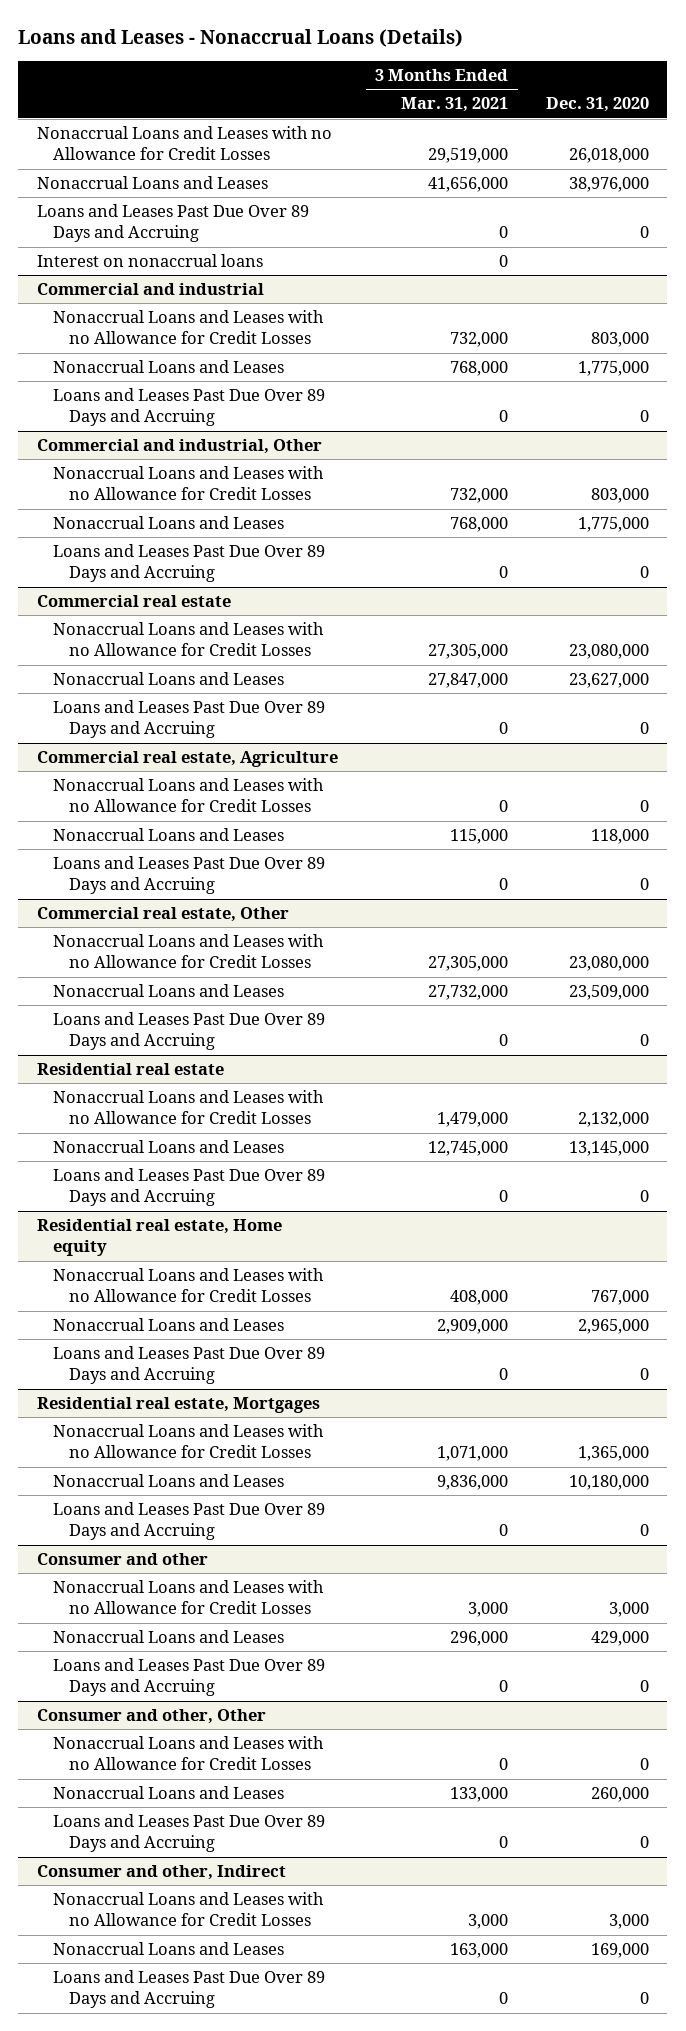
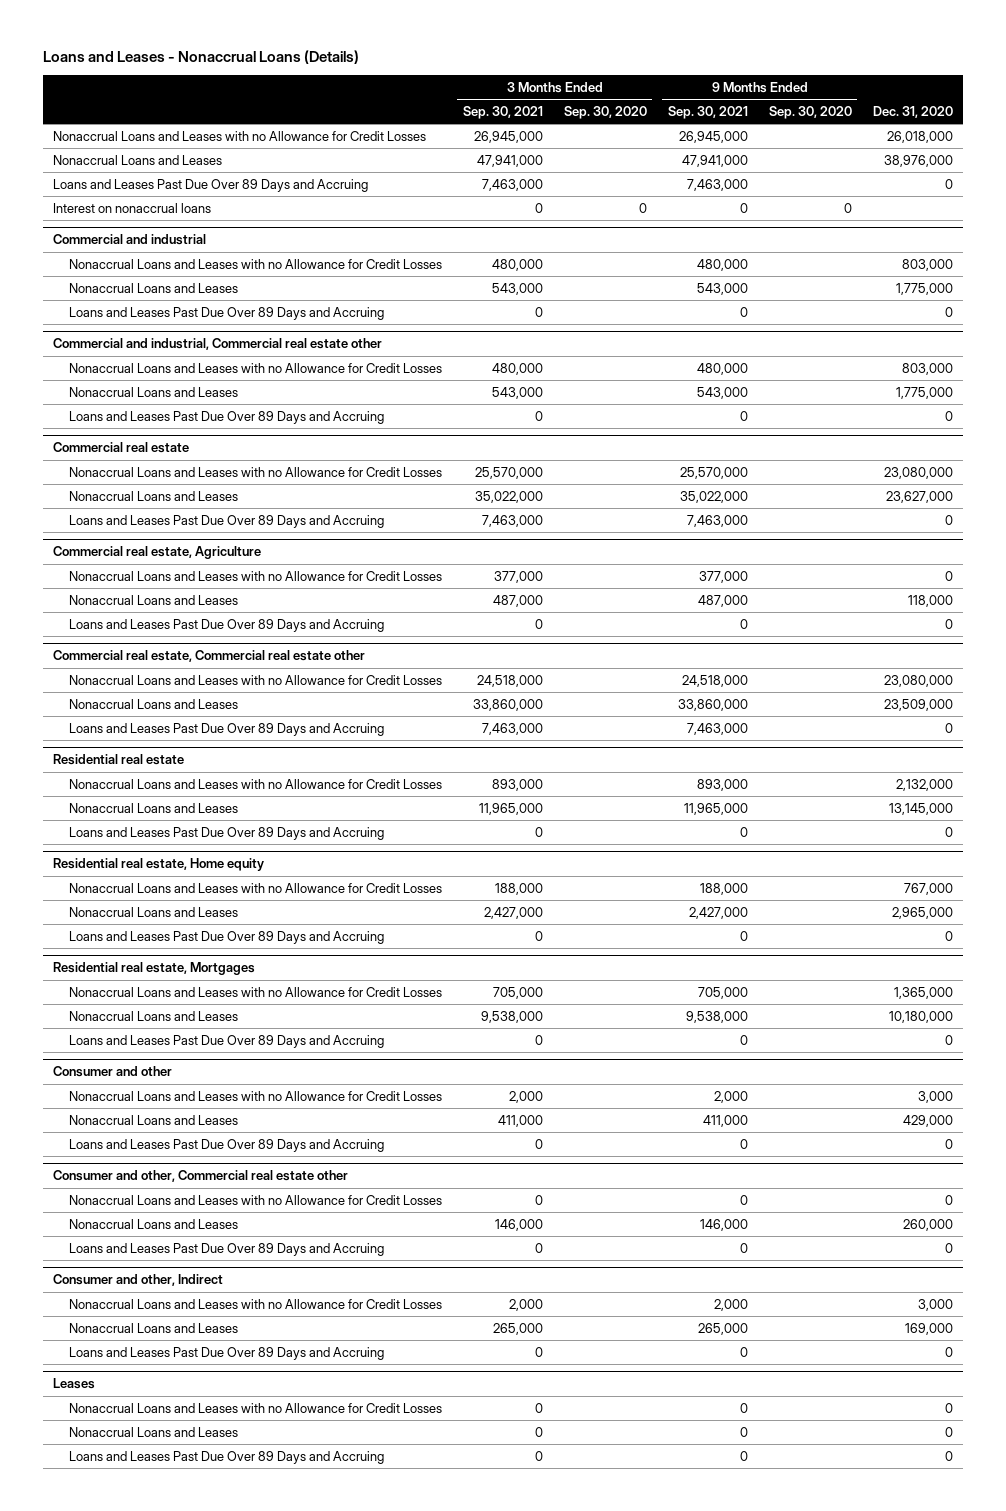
- | 3 Months Ended Mar. 31, 2021 | Dec. 31, 2020
+ | 3 Months Ended Sep. 30, 2021 | 3 Months Ended Sep. 30, 2020 | 9 Months Ended Sep. 30, 2021 | 9 Months Ended Sep. 30, 2020 | Dec. 31, 2020
- Commercial and industrial, Other
+ Commercial and industrial, Commercial real estate other
- Commercial real estate, Other
+ Commercial real estate, Commercial real estate other
- Consumer and other, Other
+ Consumer and other, Commercial real estate other
+ Leases
+ Nonaccrual Loans and Leases with no Allowance for Credit Losses | 0 | | 0 | | 0
+ Nonaccrual Loans and Leases | 0 | | 0 | | 0
+ Loans and Leases Past Due Over 89 Days and Accruing | 0 | | 0 | | 0

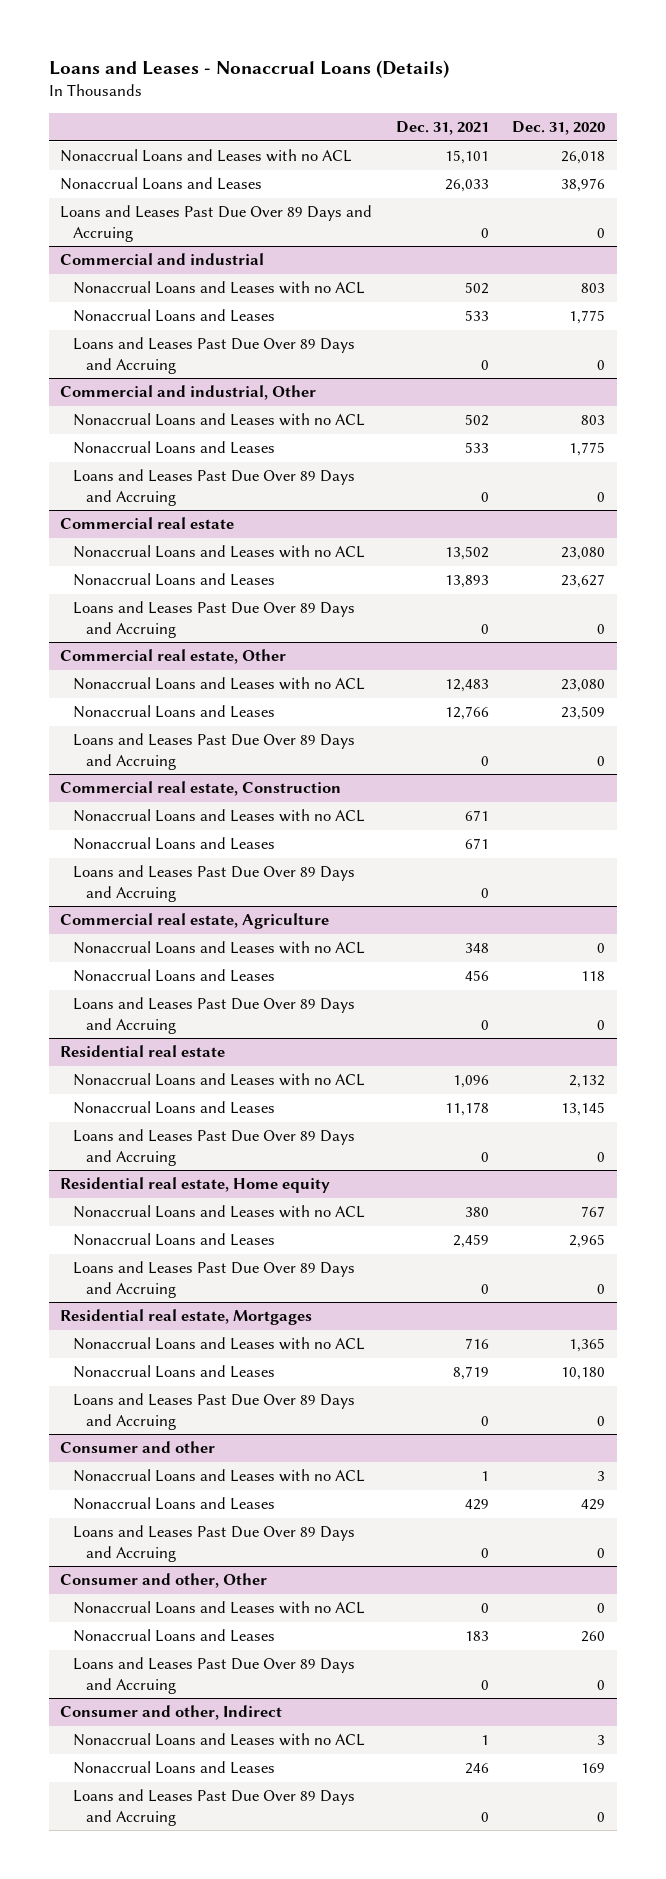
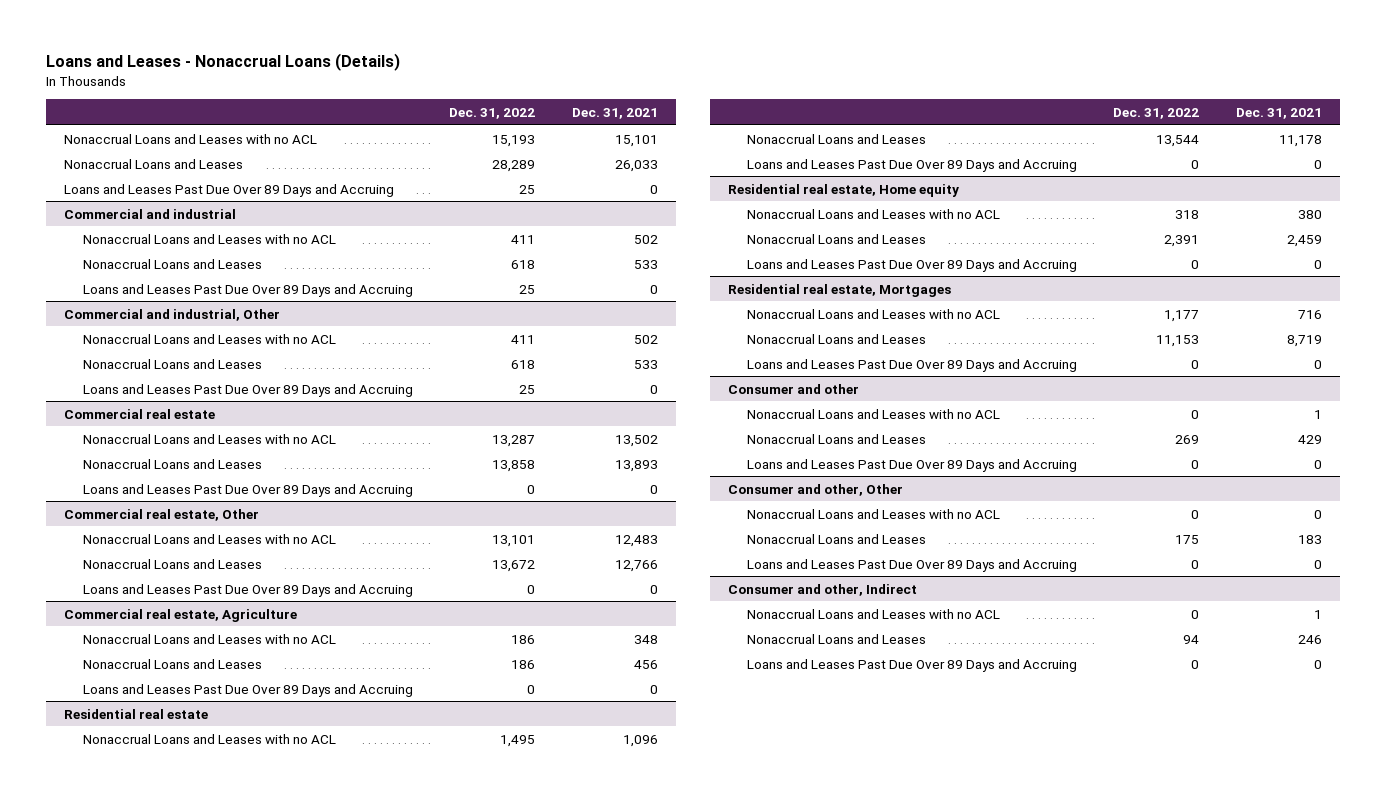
- | Dec. 31, 2021 | Dec. 31, 2020
+ | Dec. 31, 2022 | Dec. 31, 2021
- Commercial real estate, Construction
- Nonaccrual Loans and Leases with no ACL | 671 |
- Nonaccrual Loans and Leases | 671 |
- Loans and Leases Past Due Over 89 Days and Accruing | 0 |

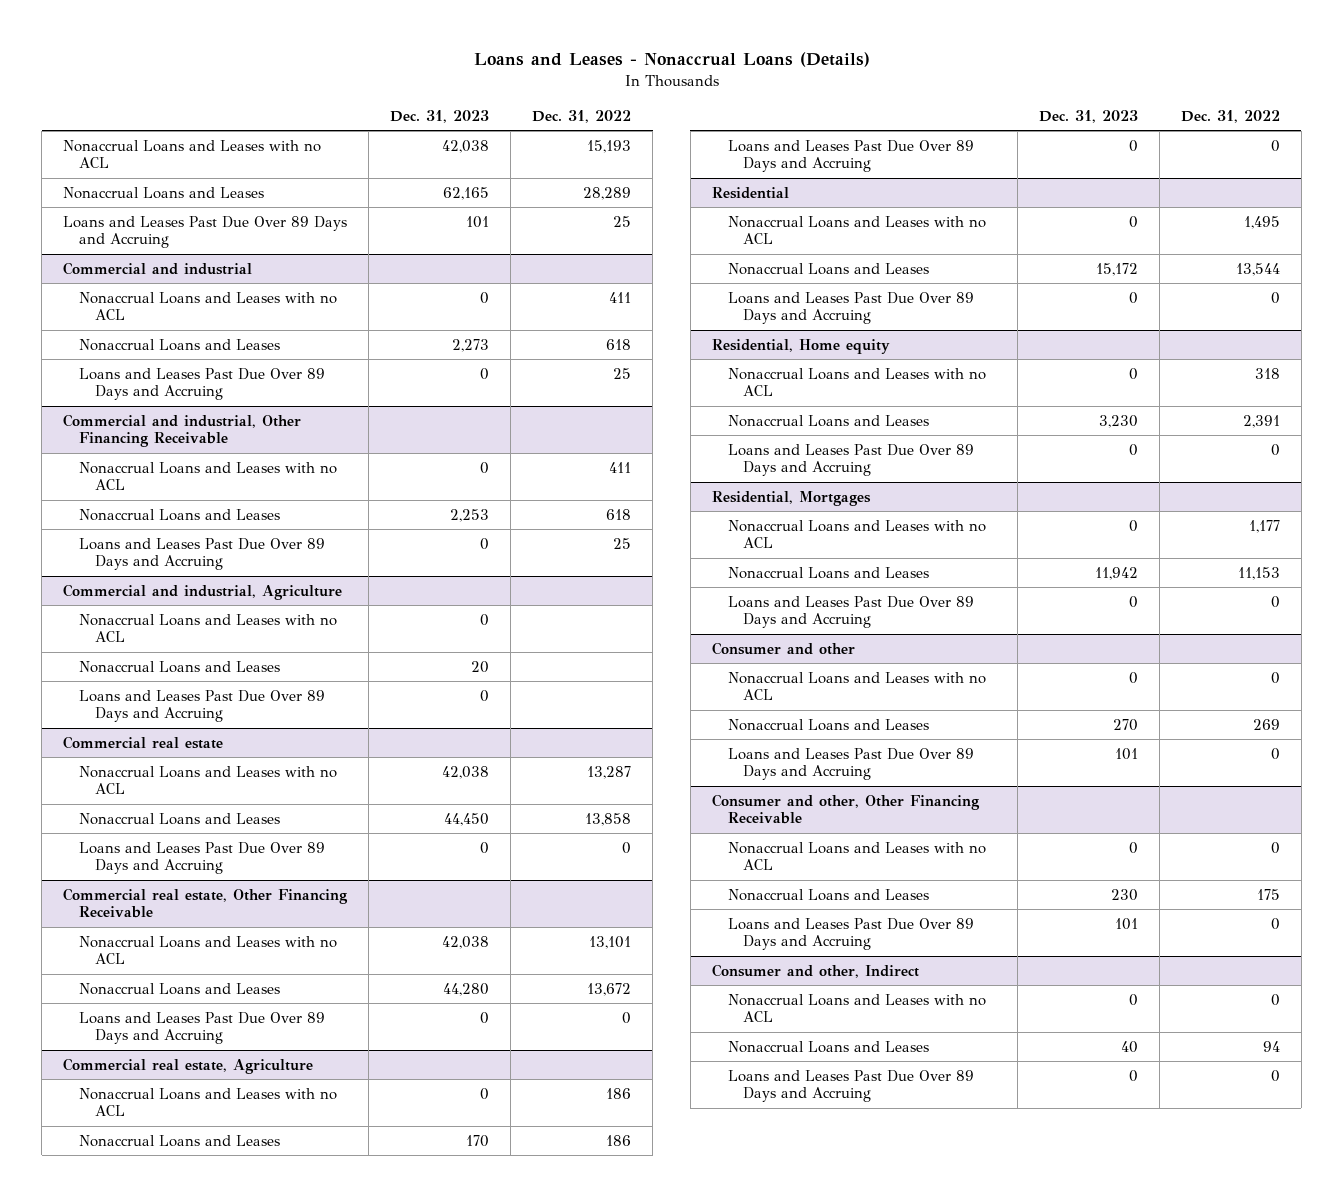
- | Dec. 31, 2022 | Dec. 31, 2021
+ | Dec. 31, 2023 | Dec. 31, 2022
- Commercial and industrial, Other
+ Commercial and industrial, Other Financing Receivable
+ Commercial and industrial, Agriculture
+ Nonaccrual Loans and Leases with no ACL | 0 |
+ Nonaccrual Loans and Leases | 20 |
+ Loans and Leases Past Due Over 89 Days and Accruing | 0 |
- Commercial real estate, Other
+ Commercial real estate, Other Financing Receivable
- Residential real estate
+ Residential
- Residential real estate, Home equity
+ Residential, Home equity
- Residential real estate, Mortgages
+ Residential, Mortgages
- Consumer and other, Other
+ Consumer and other, Other Financing Receivable

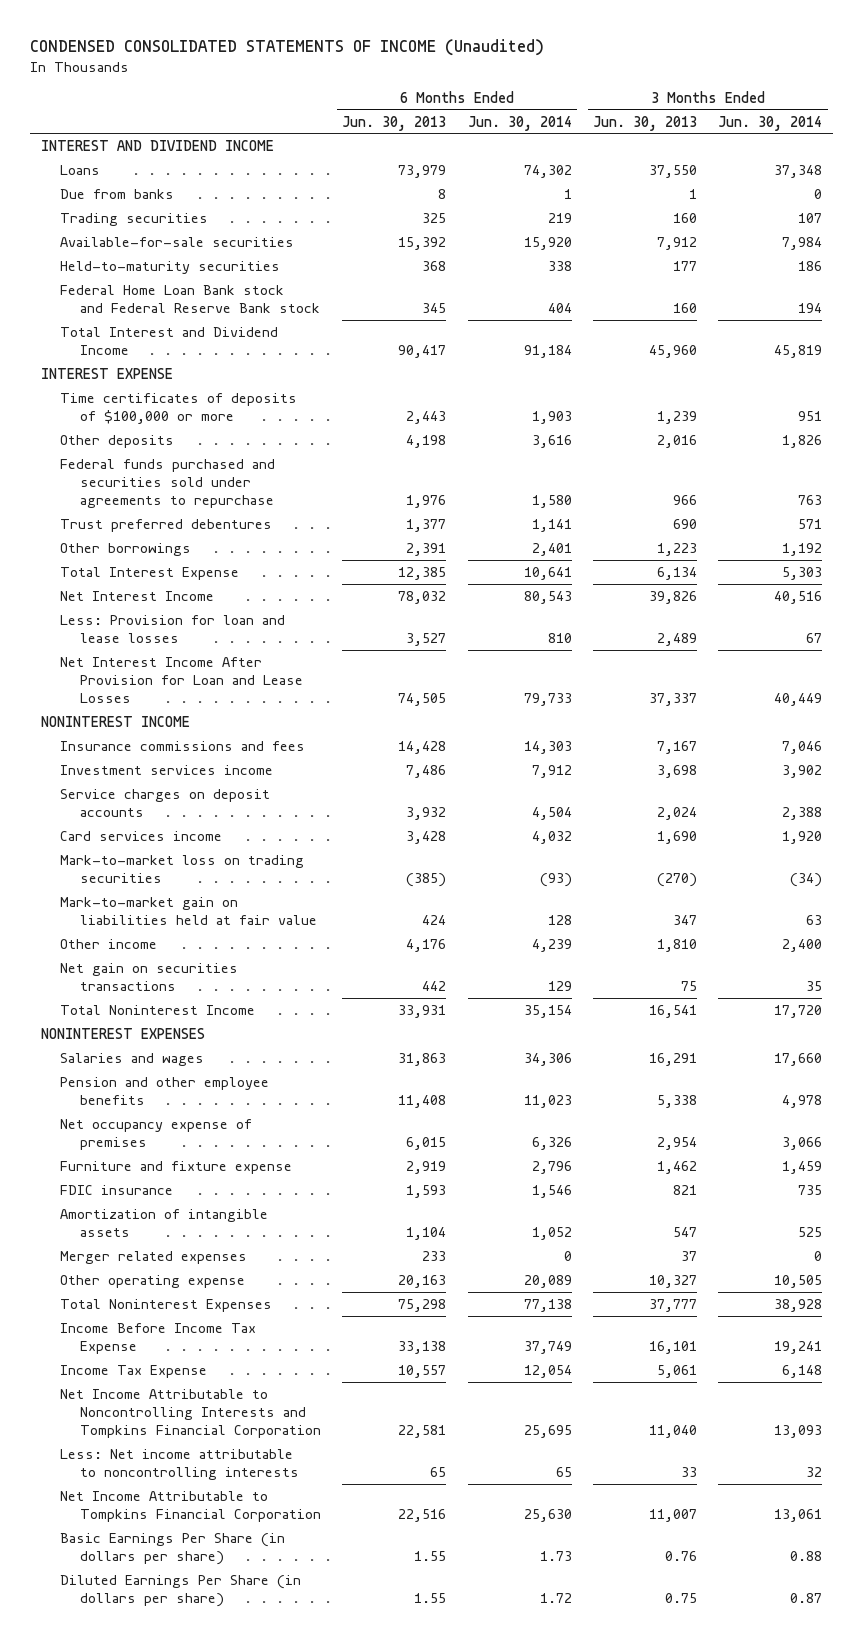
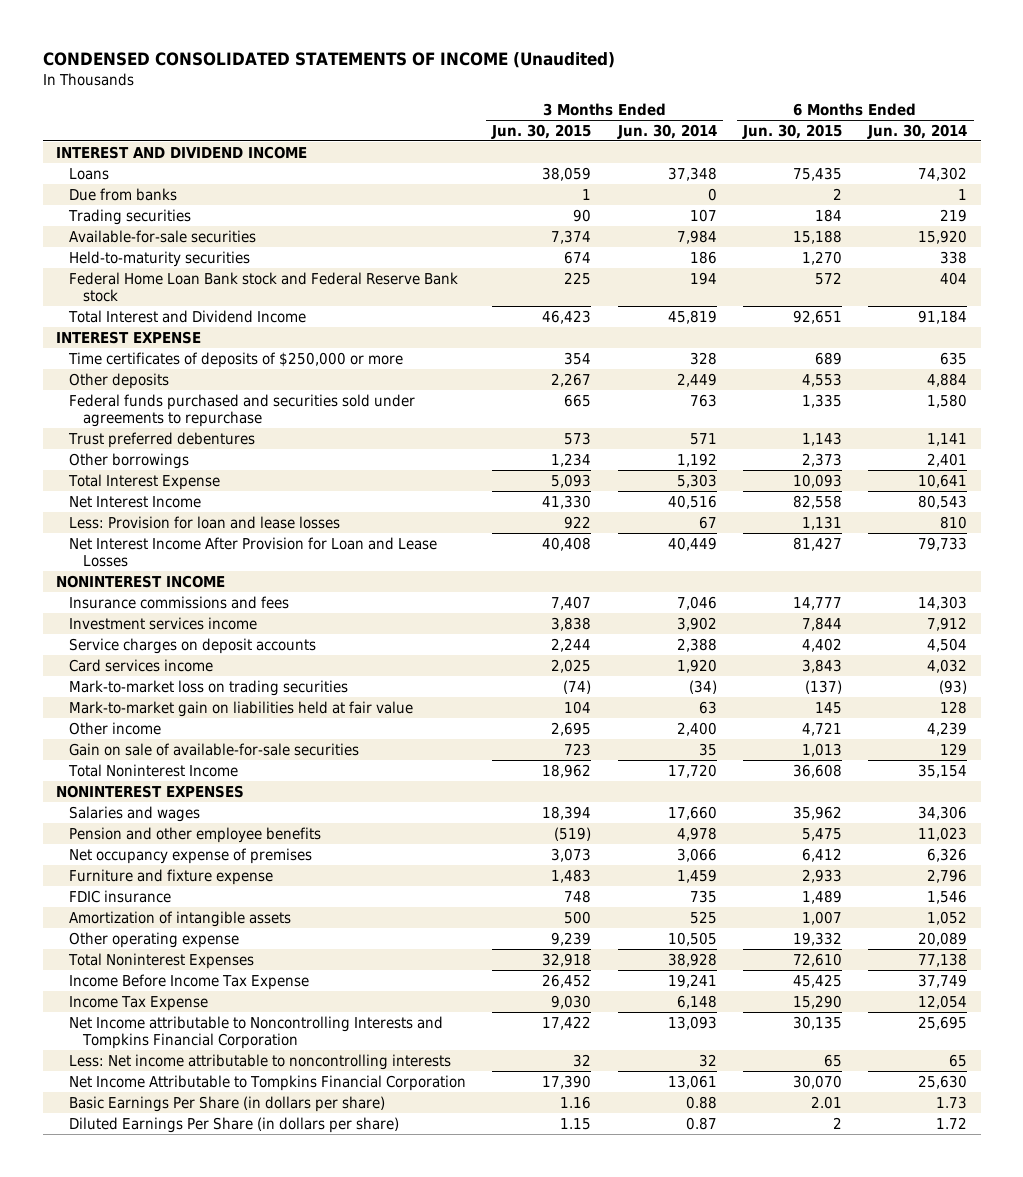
- | 6 Months Ended Jun. 30, 2013 | 6 Months Ended Jun. 30, 2014 | 3 Months Ended Jun. 30, 2013 | 3 Months Ended Jun. 30, 2014
+ | 3 Months Ended Jun. 30, 2015 | 3 Months Ended Jun. 30, 2014 | 6 Months Ended Jun. 30, 2015 | 6 Months Ended Jun. 30, 2014
- Time certificates of deposits of $100,000 or more | 2,443 | 1,903 | 1,239 | 951
- Other deposits | 4,198 | 3,616 | 2,016 | 1,826
+ Time certificates of deposits of $250,000 or more | 354 | 328 | 689 | 635
+ Other deposits | 2,267 | 2,449 | 4,553 | 4,884
- Net gain on securities transactions | 442 | 129 | 75 | 35
+ Gain on sale of available-for-sale securities | 723 | 35 | 1,013 | 129
- Merger related expenses | 233 | 0 | 37 | 0
- Net Income Attributable to Noncontrolling Interests and Tompkins Financial Corporation | 22,581 | 25,695 | 11,040 | 13,093
+ Net Income attributable to Noncontrolling Interests and Tompkins Financial Corporation | 17,422 | 13,093 | 30,135 | 25,695

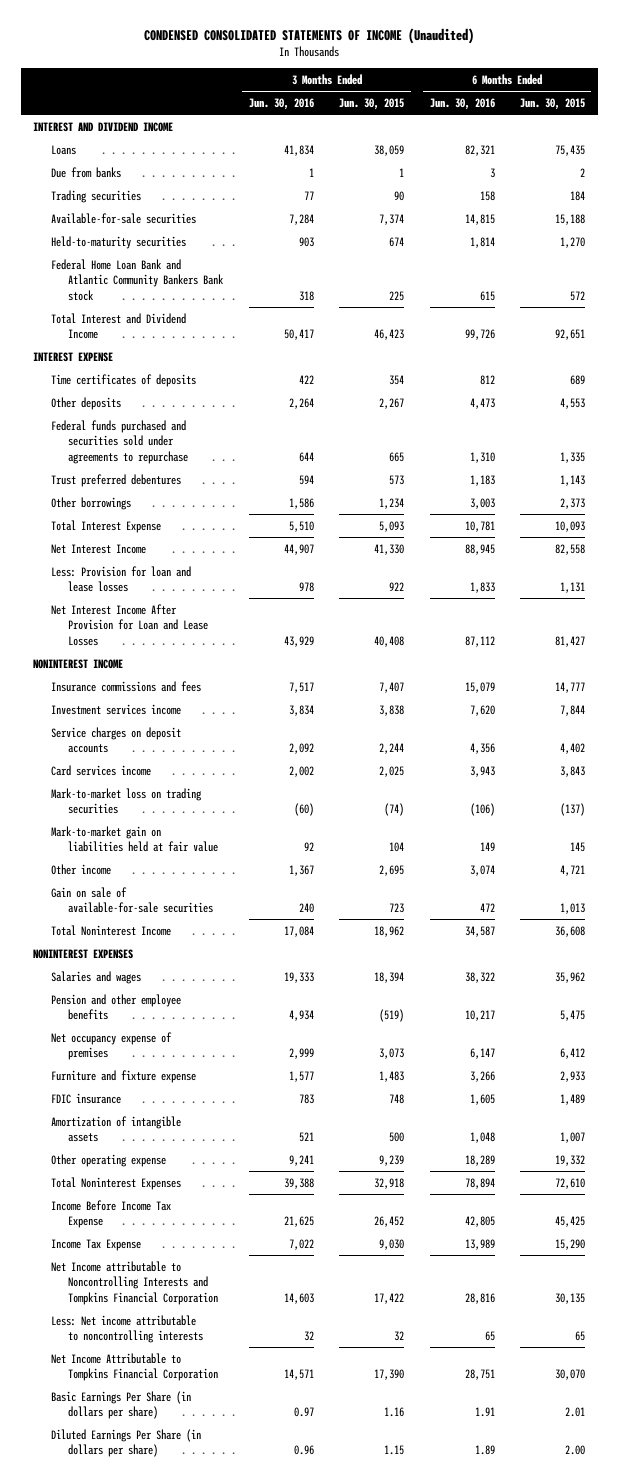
- | 3 Months Ended Jun. 30, 2015 | 3 Months Ended Jun. 30, 2014 | 6 Months Ended Jun. 30, 2015 | 6 Months Ended Jun. 30, 2014
+ | 3 Months Ended Jun. 30, 2016 | 3 Months Ended Jun. 30, 2015 | 6 Months Ended Jun. 30, 2016 | 6 Months Ended Jun. 30, 2015
- Federal Home Loan Bank stock and Federal Reserve Bank stock | 225 | 194 | 572 | 404
+ Federal Home Loan Bank and Atlantic Community Bankers Bank stock | 318 | 225 | 615 | 572
- Time certificates of deposits of $250,000 or more | 354 | 328 | 689 | 635
+ Time certificates of deposits | 422 | 354 | 812 | 689
- Diluted Earnings Per Share (in dollars per share) | 1.15 | 0.87 | 2 | 1.72
+ Diluted Earnings Per Share (in dollars per share) | 0.96 | 1.15 | 1.89 | 2.00

